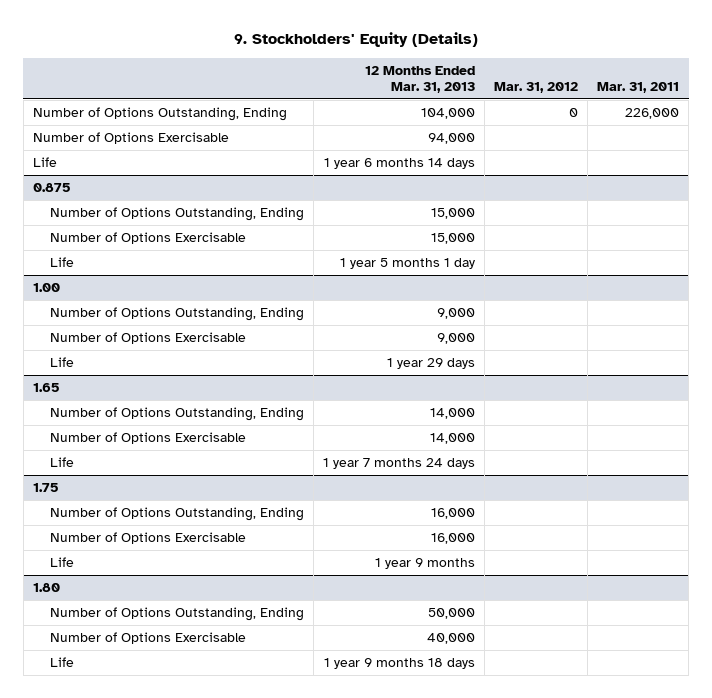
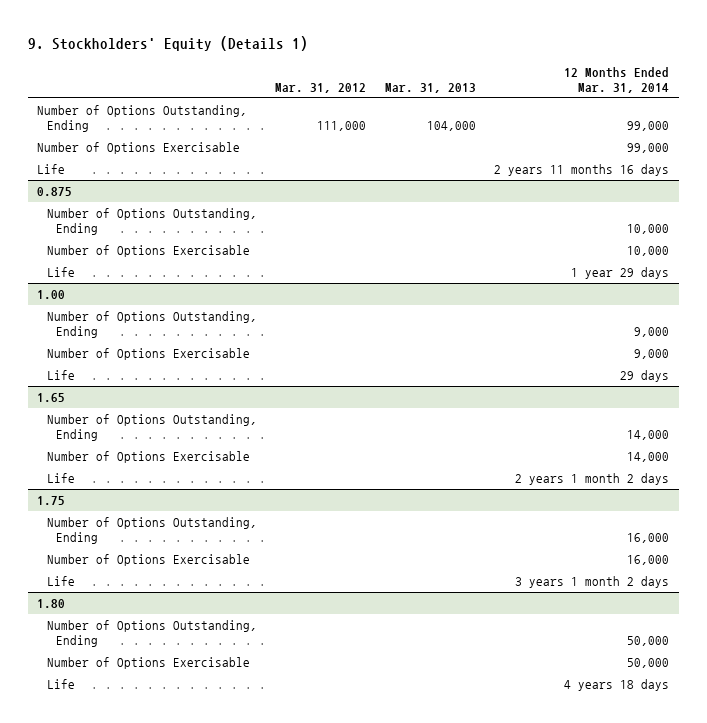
- 9. Stockholders' Equity (Details)
+ 9. Stockholders' Equity (Details 1)
- | 12 Months Ended Mar. 31, 2013 | Mar. 31, 2012 | Mar. 31, 2011
+ | Mar. 31, 2012 | Mar. 31, 2013 | 12 Months Ended Mar. 31, 2014
- Number of Options Outstanding, Ending | 104,000 | 0 | 226,000
+ Number of Options Outstanding, Ending | 111,000 | 104,000 | 99,000

